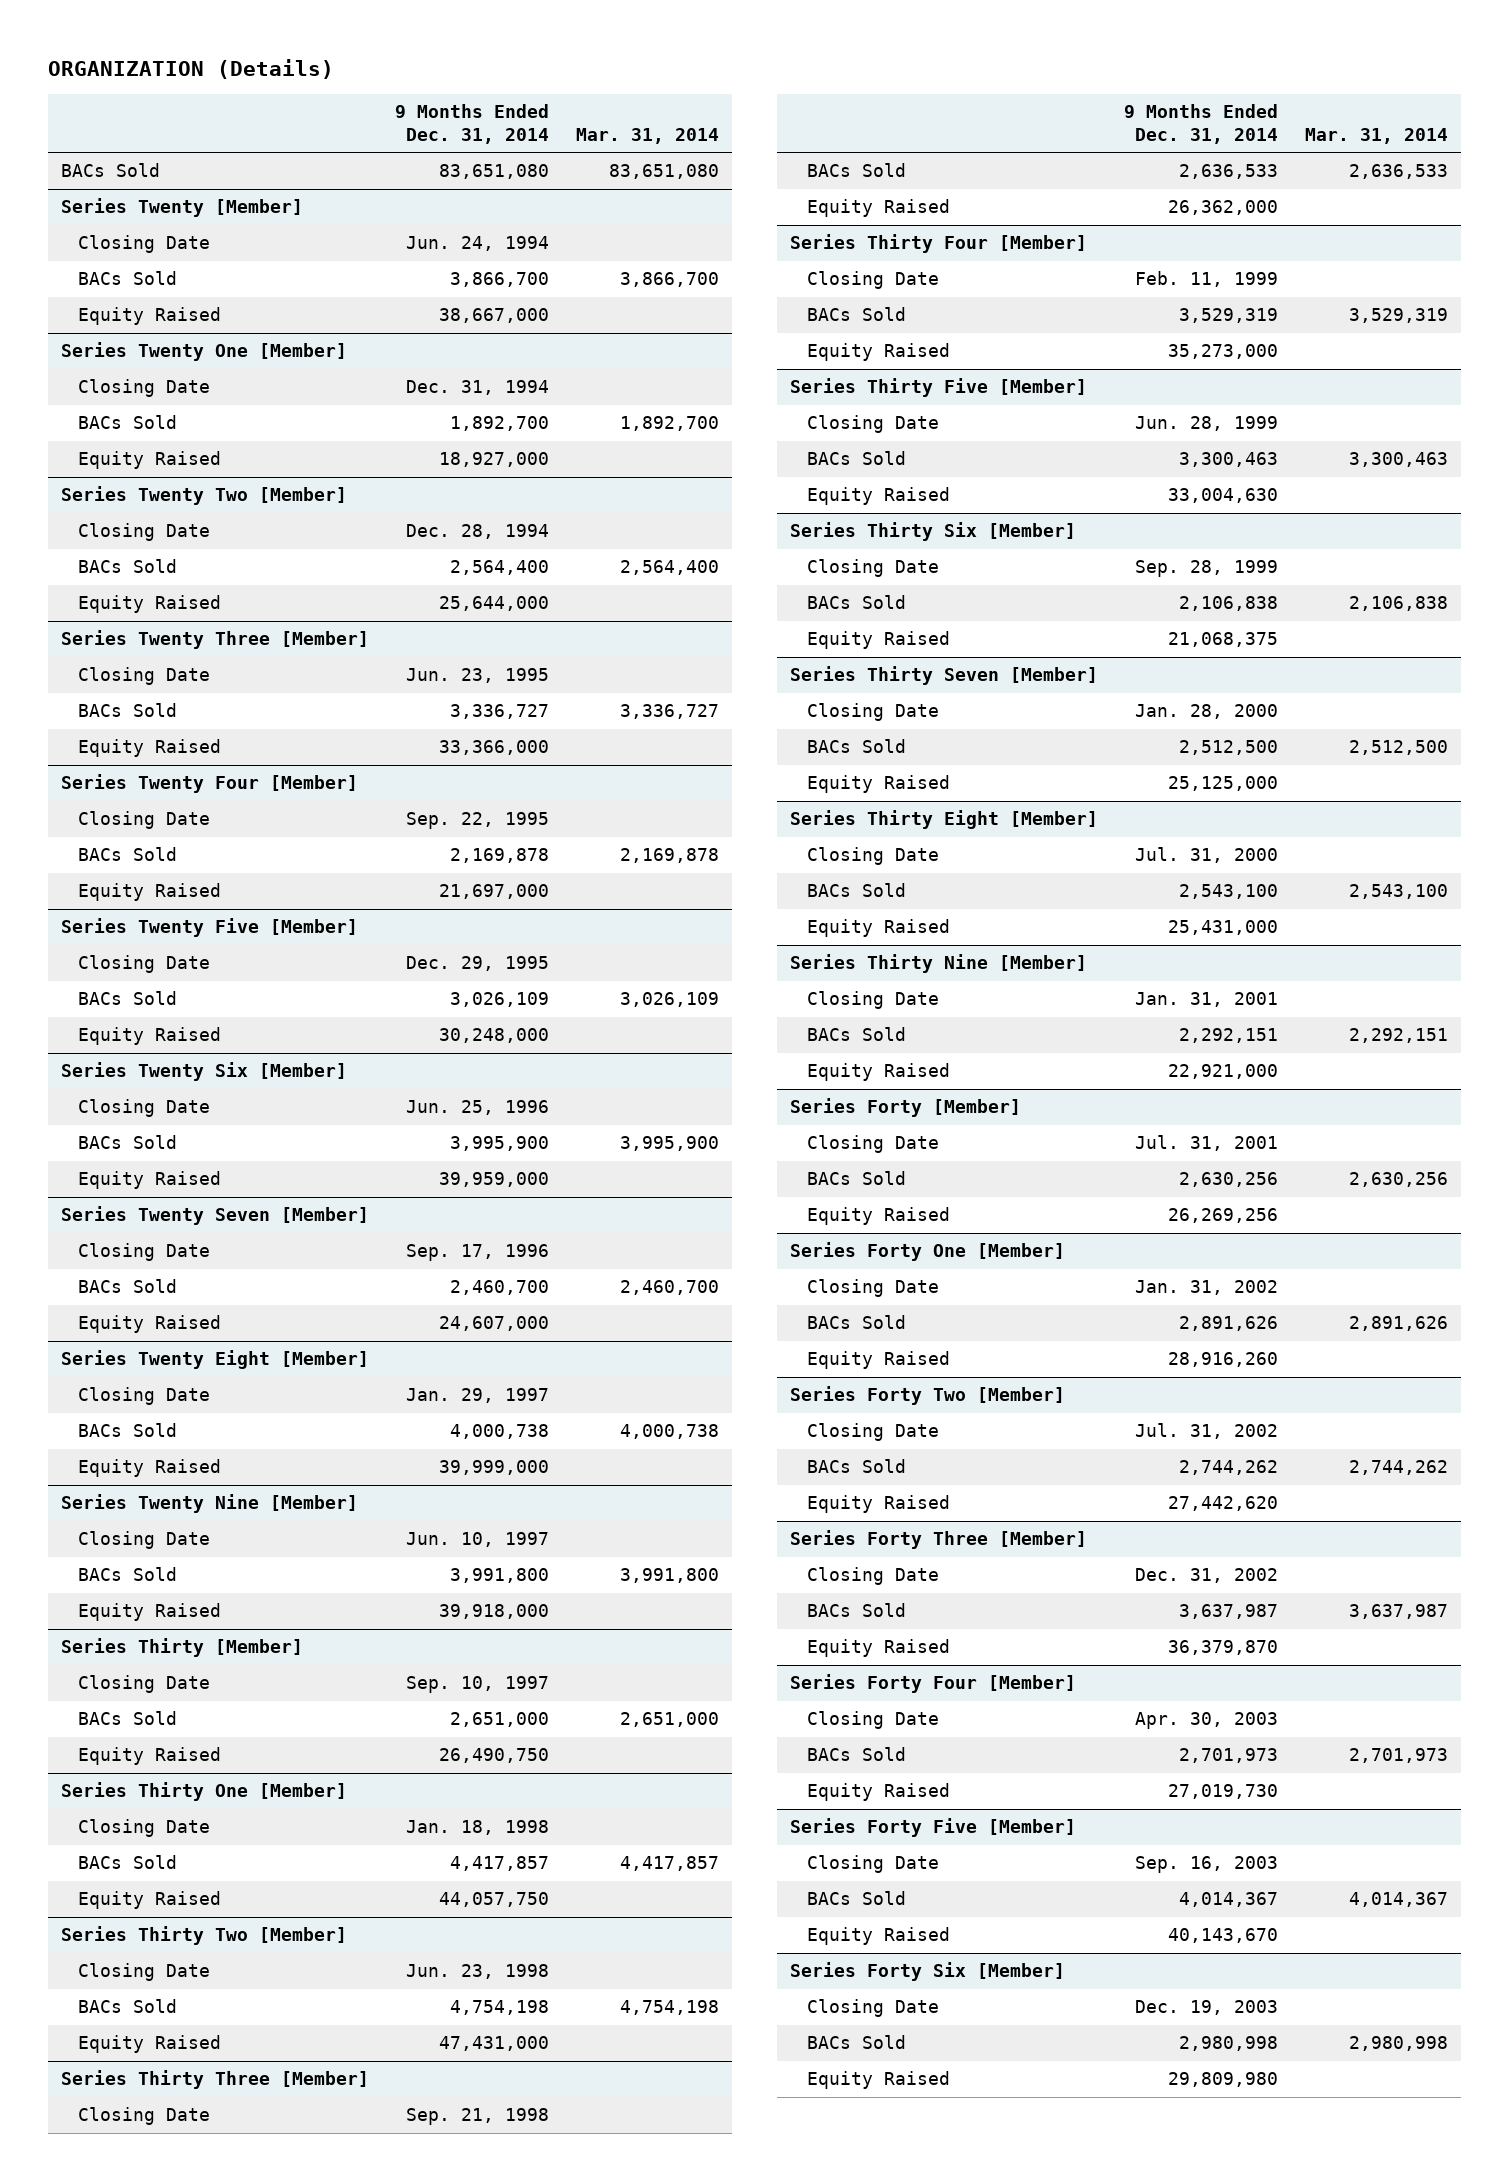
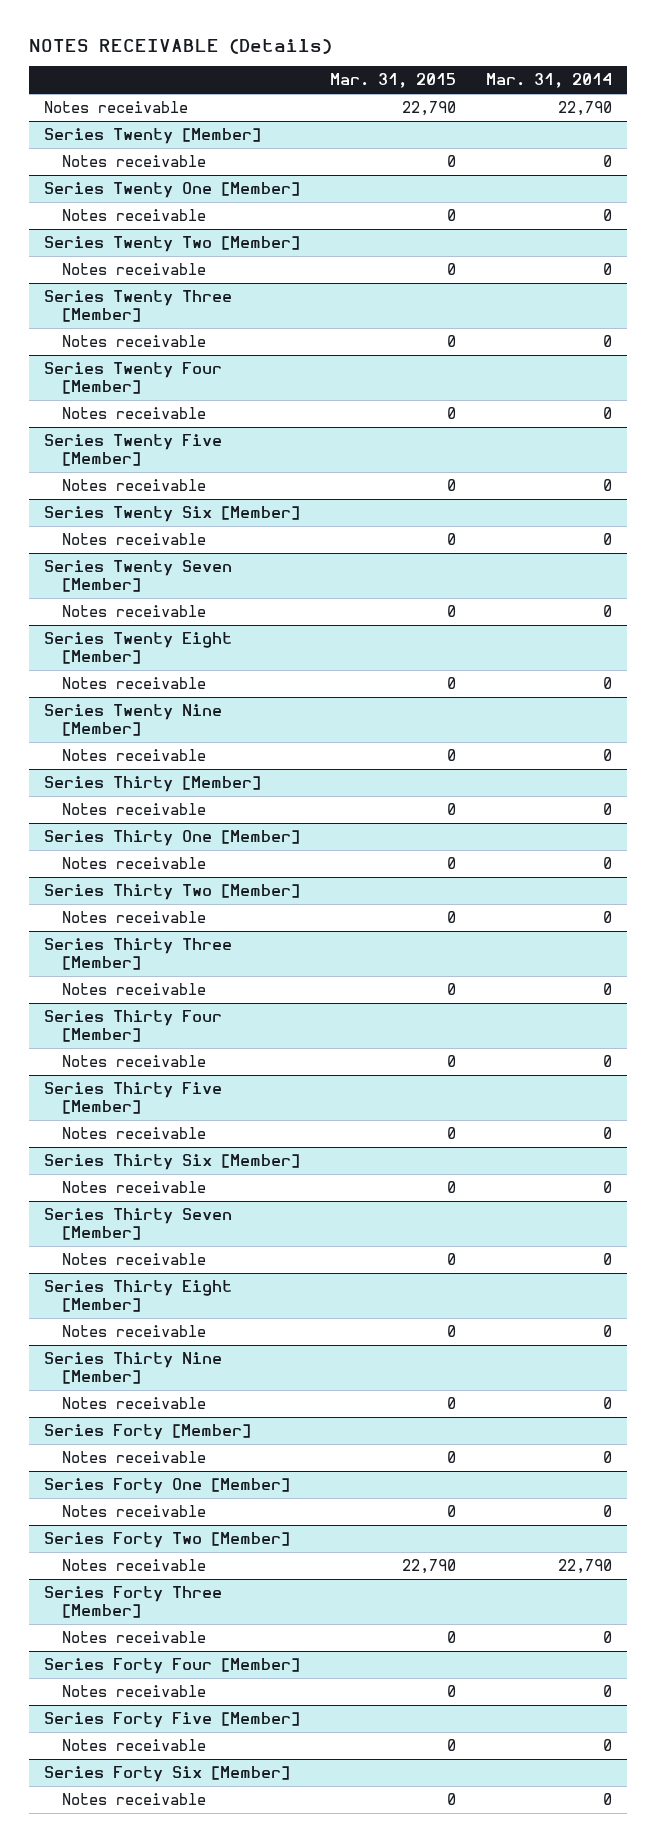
- ORGANIZATION (Details)
+ NOTES RECEIVABLE (Details)
- | 9 Months Ended Dec. 31, 2014 | Mar. 31, 2014
+ | Mar. 31, 2015 | Mar. 31, 2014
- BACs Sold | 83,651,080 | 83,651,080
+ Notes receivable | 22,790 | 22,790
@ Series Twenty [Member]
- Closing Date | Jun. 24, 1994 |
- BACs Sold | 3,866,700 | 3,866,700
- Equity Raised | 38,667,000 |
+ Notes receivable | 0 | 0
@ Series Twenty One [Member]
- Closing Date | Dec. 31, 1994 |
- BACs Sold | 1,892,700 | 1,892,700
- Equity Raised | 18,927,000 |
+ Notes receivable | 0 | 0
@ Series Twenty Two [Member]
- Closing Date | Dec. 28, 1994 |
- BACs Sold | 2,564,400 | 2,564,400
- Equity Raised | 25,644,000 |
+ Notes receivable | 0 | 0
@ Series Twenty Three [Member]
- Closing Date | Jun. 23, 1995 |
- BACs Sold | 3,336,727 | 3,336,727
- Equity Raised | 33,366,000 |
+ Notes receivable | 0 | 0
@ Series Twenty Four [Member]
- Closing Date | Sep. 22, 1995 |
- BACs Sold | 2,169,878 | 2,169,878
- Equity Raised | 21,697,000 |
+ Notes receivable | 0 | 0
@ Series Twenty Five [Member]
- Closing Date | Dec. 29, 1995 |
- BACs Sold | 3,026,109 | 3,026,109
- Equity Raised | 30,248,000 |
+ Notes receivable | 0 | 0
@ Series Twenty Six [Member]
- Closing Date | Jun. 25, 1996 |
- BACs Sold | 3,995,900 | 3,995,900
- Equity Raised | 39,959,000 |
+ Notes receivable | 0 | 0
@ Series Twenty Seven [Member]
- Closing Date | Sep. 17, 1996 |
- BACs Sold | 2,460,700 | 2,460,700
- Equity Raised | 24,607,000 |
+ Notes receivable | 0 | 0
@ Series Twenty Eight [Member]
- Closing Date | Jan. 29, 1997 |
- BACs Sold | 4,000,738 | 4,000,738
- Equity Raised | 39,999,000 |
+ Notes receivable | 0 | 0
@ Series Twenty Nine [Member]
- Closing Date | Jun. 10, 1997 |
- BACs Sold | 3,991,800 | 3,991,800
- Equity Raised | 39,918,000 |
+ Notes receivable | 0 | 0
@ Series Thirty [Member]
- Closing Date | Sep. 10, 1997 |
- BACs Sold | 2,651,000 | 2,651,000
- Equity Raised | 26,490,750 |
+ Notes receivable | 0 | 0
@ Series Thirty One [Member]
- Closing Date | Jan. 18, 1998 |
- BACs Sold | 4,417,857 | 4,417,857
- Equity Raised | 44,057,750 |
+ Notes receivable | 0 | 0
@ Series Thirty Two [Member]
- Closing Date | Jun. 23, 1998 |
- BACs Sold | 4,754,198 | 4,754,198
- Equity Raised | 47,431,000 |
+ Notes receivable | 0 | 0
@ Series Thirty Three [Member]
- Closing Date | Sep. 21, 1998 |
- BACs Sold | 2,636,533 | 2,636,533
- Equity Raised | 26,362,000 |
+ Notes receivable | 0 | 0
@ Series Thirty Four [Member]
- Closing Date | Feb. 11, 1999 |
- BACs Sold | 3,529,319 | 3,529,319
- Equity Raised | 35,273,000 |
+ Notes receivable | 0 | 0
@ Series Thirty Five [Member]
- Closing Date | Jun. 28, 1999 |
- BACs Sold | 3,300,463 | 3,300,463
- Equity Raised | 33,004,630 |
+ Notes receivable | 0 | 0
@ Series Thirty Six [Member]
- Closing Date | Sep. 28, 1999 |
- BACs Sold | 2,106,838 | 2,106,838
- Equity Raised | 21,068,375 |
+ Notes receivable | 0 | 0
@ Series Thirty Seven [Member]
- Closing Date | Jan. 28, 2000 |
- BACs Sold | 2,512,500 | 2,512,500
- Equity Raised | 25,125,000 |
+ Notes receivable | 0 | 0
@ Series Thirty Eight [Member]
- Closing Date | Jul. 31, 2000 |
- BACs Sold | 2,543,100 | 2,543,100
- Equity Raised | 25,431,000 |
+ Notes receivable | 0 | 0
@ Series Thirty Nine [Member]
- Closing Date | Jan. 31, 2001 |
- BACs Sold | 2,292,151 | 2,292,151
- Equity Raised | 22,921,000 |
+ Notes receivable | 0 | 0
@ Series Forty [Member]
- Closing Date | Jul. 31, 2001 |
- BACs Sold | 2,630,256 | 2,630,256
- Equity Raised | 26,269,256 |
+ Notes receivable | 0 | 0
@ Series Forty One [Member]
- Closing Date | Jan. 31, 2002 |
- BACs Sold | 2,891,626 | 2,891,626
- Equity Raised | 28,916,260 |
+ Notes receivable | 0 | 0
@ Series Forty Two [Member]
- Closing Date | Jul. 31, 2002 |
- BACs Sold | 2,744,262 | 2,744,262
- Equity Raised | 27,442,620 |
+ Notes receivable | 22,790 | 22,790
@ Series Forty Three [Member]
- Closing Date | Dec. 31, 2002 |
- BACs Sold | 3,637,987 | 3,637,987
- Equity Raised | 36,379,870 |
+ Notes receivable | 0 | 0
@ Series Forty Four [Member]
- Closing Date | Apr. 30, 2003 |
- BACs Sold | 2,701,973 | 2,701,973
- Equity Raised | 27,019,730 |
+ Notes receivable | 0 | 0
@ Series Forty Five [Member]
- Closing Date | Sep. 16, 2003 |
- BACs Sold | 4,014,367 | 4,014,367
- Equity Raised | 40,143,670 |
+ Notes receivable | 0 | 0
@ Series Forty Six [Member]
- Closing Date | Dec. 19, 2003 |
- BACs Sold | 2,980,998 | 2,980,998
- Equity Raised | 29,809,980 |
+ Notes receivable | 0 | 0

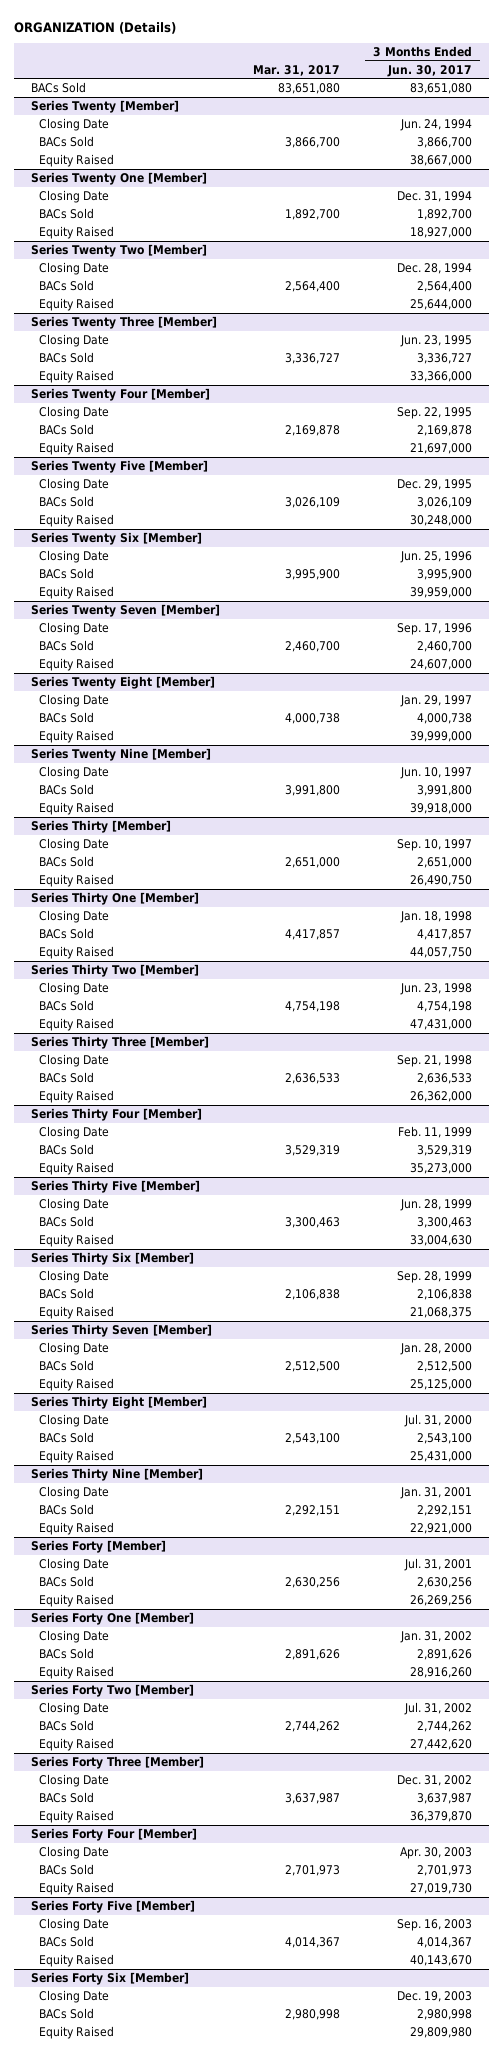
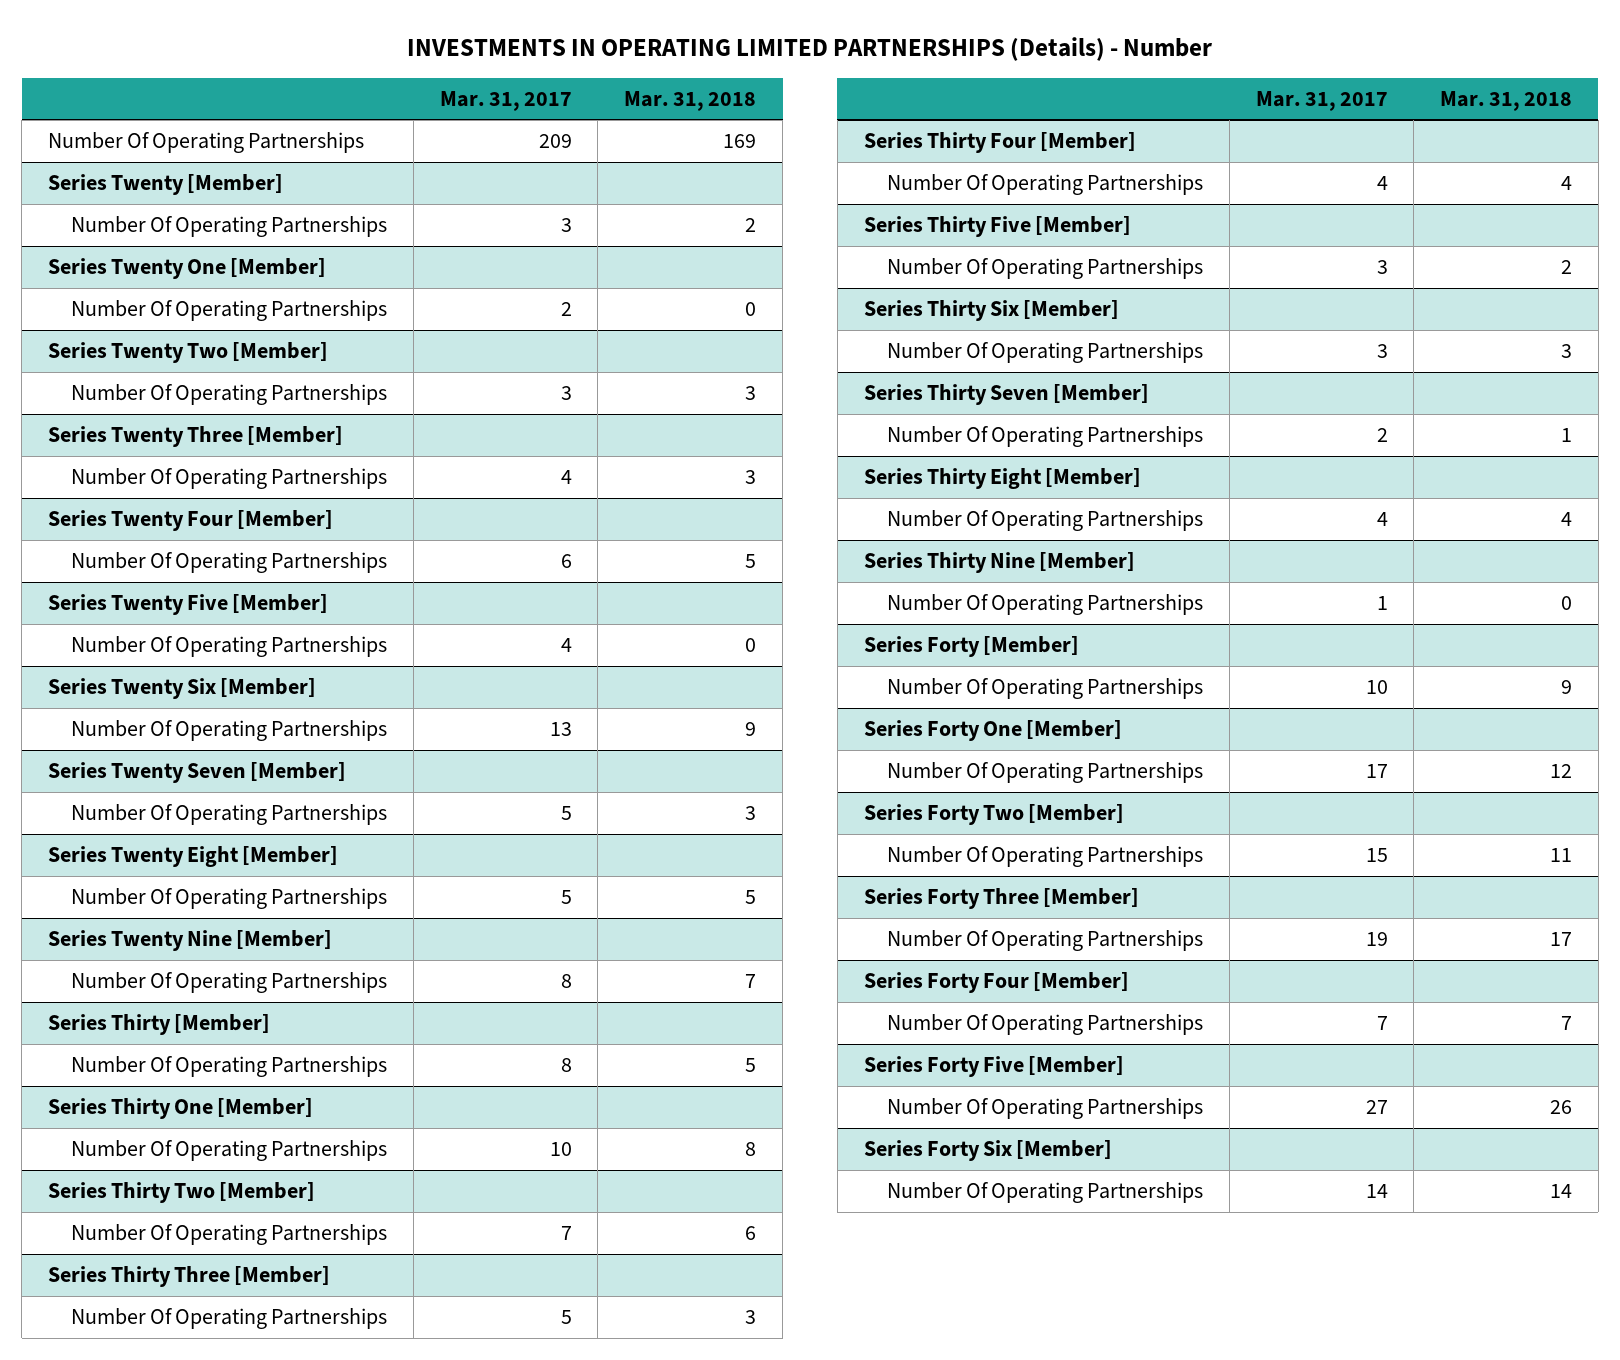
- ORGANIZATION (Details)
+ INVESTMENTS IN OPERATING LIMITED PARTNERSHIPS (Details) - Number
- | Mar. 31, 2017 | 3 Months Ended Jun. 30, 2017
+ | Mar. 31, 2017 | Mar. 31, 2018
- BACs Sold | 83,651,080 | 83,651,080
+ Number Of Operating Partnerships | 209 | 169
@ Series Twenty [Member]
- Closing Date | | Jun. 24, 1994
- BACs Sold | 3,866,700 | 3,866,700
- Equity Raised | | 38,667,000
+ Number Of Operating Partnerships | 3 | 2
@ Series Twenty One [Member]
- Closing Date | | Dec. 31, 1994
- BACs Sold | 1,892,700 | 1,892,700
- Equity Raised | | 18,927,000
+ Number Of Operating Partnerships | 2 | 0
@ Series Twenty Two [Member]
- Closing Date | | Dec. 28, 1994
- BACs Sold | 2,564,400 | 2,564,400
- Equity Raised | | 25,644,000
+ Number Of Operating Partnerships | 3 | 3
@ Series Twenty Three [Member]
- Closing Date | | Jun. 23, 1995
- BACs Sold | 3,336,727 | 3,336,727
- Equity Raised | | 33,366,000
+ Number Of Operating Partnerships | 4 | 3
@ Series Twenty Four [Member]
- Closing Date | | Sep. 22, 1995
- BACs Sold | 2,169,878 | 2,169,878
- Equity Raised | | 21,697,000
+ Number Of Operating Partnerships | 6 | 5
@ Series Twenty Five [Member]
- Closing Date | | Dec. 29, 1995
- BACs Sold | 3,026,109 | 3,026,109
- Equity Raised | | 30,248,000
+ Number Of Operating Partnerships | 4 | 0
@ Series Twenty Six [Member]
- Closing Date | | Jun. 25, 1996
- BACs Sold | 3,995,900 | 3,995,900
- Equity Raised | | 39,959,000
+ Number Of Operating Partnerships | 13 | 9
@ Series Twenty Seven [Member]
- Closing Date | | Sep. 17, 1996
- BACs Sold | 2,460,700 | 2,460,700
- Equity Raised | | 24,607,000
+ Number Of Operating Partnerships | 5 | 3
@ Series Twenty Eight [Member]
- Closing Date | | Jan. 29, 1997
- BACs Sold | 4,000,738 | 4,000,738
- Equity Raised | | 39,999,000
+ Number Of Operating Partnerships | 5 | 5
@ Series Twenty Nine [Member]
- Closing Date | | Jun. 10, 1997
- BACs Sold | 3,991,800 | 3,991,800
- Equity Raised | | 39,918,000
+ Number Of Operating Partnerships | 8 | 7
@ Series Thirty [Member]
- Closing Date | | Sep. 10, 1997
- BACs Sold | 2,651,000 | 2,651,000
- Equity Raised | | 26,490,750
+ Number Of Operating Partnerships | 8 | 5
@ Series Thirty One [Member]
- Closing Date | | Jan. 18, 1998
- BACs Sold | 4,417,857 | 4,417,857
- Equity Raised | | 44,057,750
+ Number Of Operating Partnerships | 10 | 8
@ Series Thirty Two [Member]
- Closing Date | | Jun. 23, 1998
- BACs Sold | 4,754,198 | 4,754,198
- Equity Raised | | 47,431,000
+ Number Of Operating Partnerships | 7 | 6
@ Series Thirty Three [Member]
- Closing Date | | Sep. 21, 1998
- BACs Sold | 2,636,533 | 2,636,533
- Equity Raised | | 26,362,000
+ Number Of Operating Partnerships | 5 | 3
@ Series Thirty Four [Member]
- Closing Date | | Feb. 11, 1999
- BACs Sold | 3,529,319 | 3,529,319
- Equity Raised | | 35,273,000
+ Number Of Operating Partnerships | 4 | 4
@ Series Thirty Five [Member]
- Closing Date | | Jun. 28, 1999
- BACs Sold | 3,300,463 | 3,300,463
- Equity Raised | | 33,004,630
+ Number Of Operating Partnerships | 3 | 2
@ Series Thirty Six [Member]
- Closing Date | | Sep. 28, 1999
- BACs Sold | 2,106,838 | 2,106,838
- Equity Raised | | 21,068,375
+ Number Of Operating Partnerships | 3 | 3
@ Series Thirty Seven [Member]
- Closing Date | | Jan. 28, 2000
- BACs Sold | 2,512,500 | 2,512,500
- Equity Raised | | 25,125,000
+ Number Of Operating Partnerships | 2 | 1
@ Series Thirty Eight [Member]
- Closing Date | | Jul. 31, 2000
- BACs Sold | 2,543,100 | 2,543,100
- Equity Raised | | 25,431,000
+ Number Of Operating Partnerships | 4 | 4
@ Series Thirty Nine [Member]
- Closing Date | | Jan. 31, 2001
- BACs Sold | 2,292,151 | 2,292,151
- Equity Raised | | 22,921,000
+ Number Of Operating Partnerships | 1 | 0
@ Series Forty [Member]
- Closing Date | | Jul. 31, 2001
- BACs Sold | 2,630,256 | 2,630,256
- Equity Raised | | 26,269,256
+ Number Of Operating Partnerships | 10 | 9
@ Series Forty One [Member]
- Closing Date | | Jan. 31, 2002
- BACs Sold | 2,891,626 | 2,891,626
- Equity Raised | | 28,916,260
+ Number Of Operating Partnerships | 17 | 12
@ Series Forty Two [Member]
- Closing Date | | Jul. 31, 2002
- BACs Sold | 2,744,262 | 2,744,262
- Equity Raised | | 27,442,620
+ Number Of Operating Partnerships | 15 | 11
@ Series Forty Three [Member]
- Closing Date | | Dec. 31, 2002
- BACs Sold | 3,637,987 | 3,637,987
- Equity Raised | | 36,379,870
+ Number Of Operating Partnerships | 19 | 17
@ Series Forty Four [Member]
- Closing Date | | Apr. 30, 2003
- BACs Sold | 2,701,973 | 2,701,973
- Equity Raised | | 27,019,730
+ Number Of Operating Partnerships | 7 | 7
@ Series Forty Five [Member]
- Closing Date | | Sep. 16, 2003
- BACs Sold | 4,014,367 | 4,014,367
- Equity Raised | | 40,143,670
+ Number Of Operating Partnerships | 27 | 26
@ Series Forty Six [Member]
- Closing Date | | Dec. 19, 2003
- BACs Sold | 2,980,998 | 2,980,998
- Equity Raised | | 29,809,980
+ Number Of Operating Partnerships | 14 | 14

